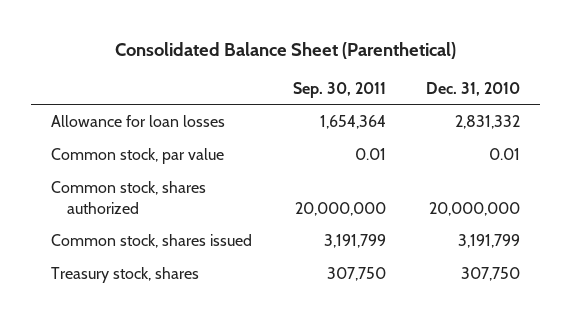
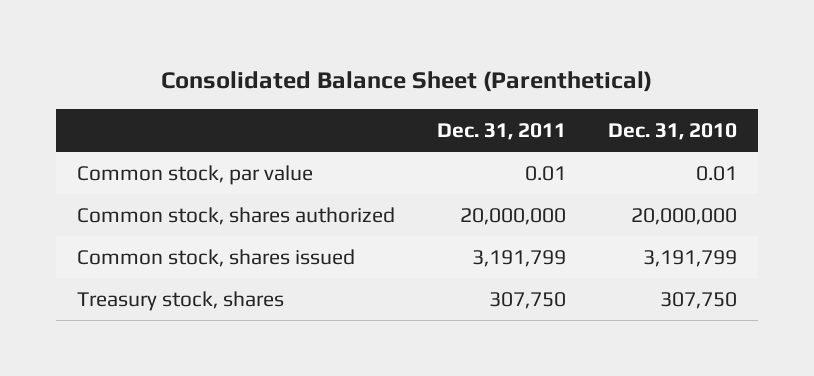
- | Sep. 30, 2011 | Dec. 31, 2010
+ | Dec. 31, 2011 | Dec. 31, 2010
- Allowance for loan losses | 1,654,364 | 2,831,332

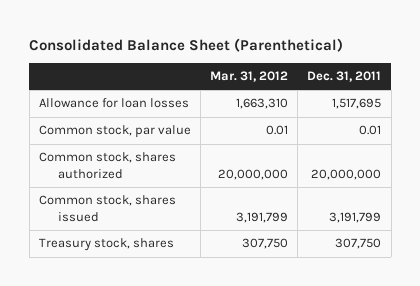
- | Dec. 31, 2011 | Dec. 31, 2010
+ | Mar. 31, 2012 | Dec. 31, 2011
+ Allowance for loan losses | 1,663,310 | 1,517,695

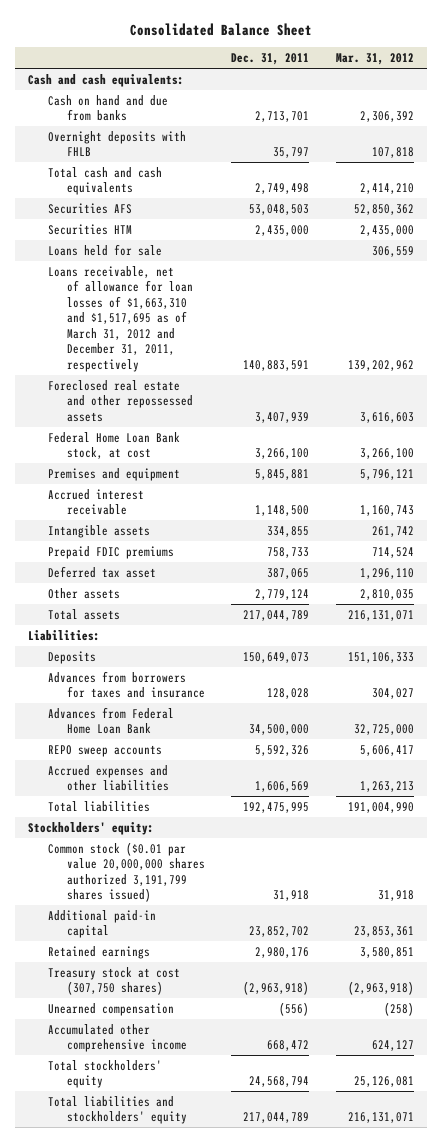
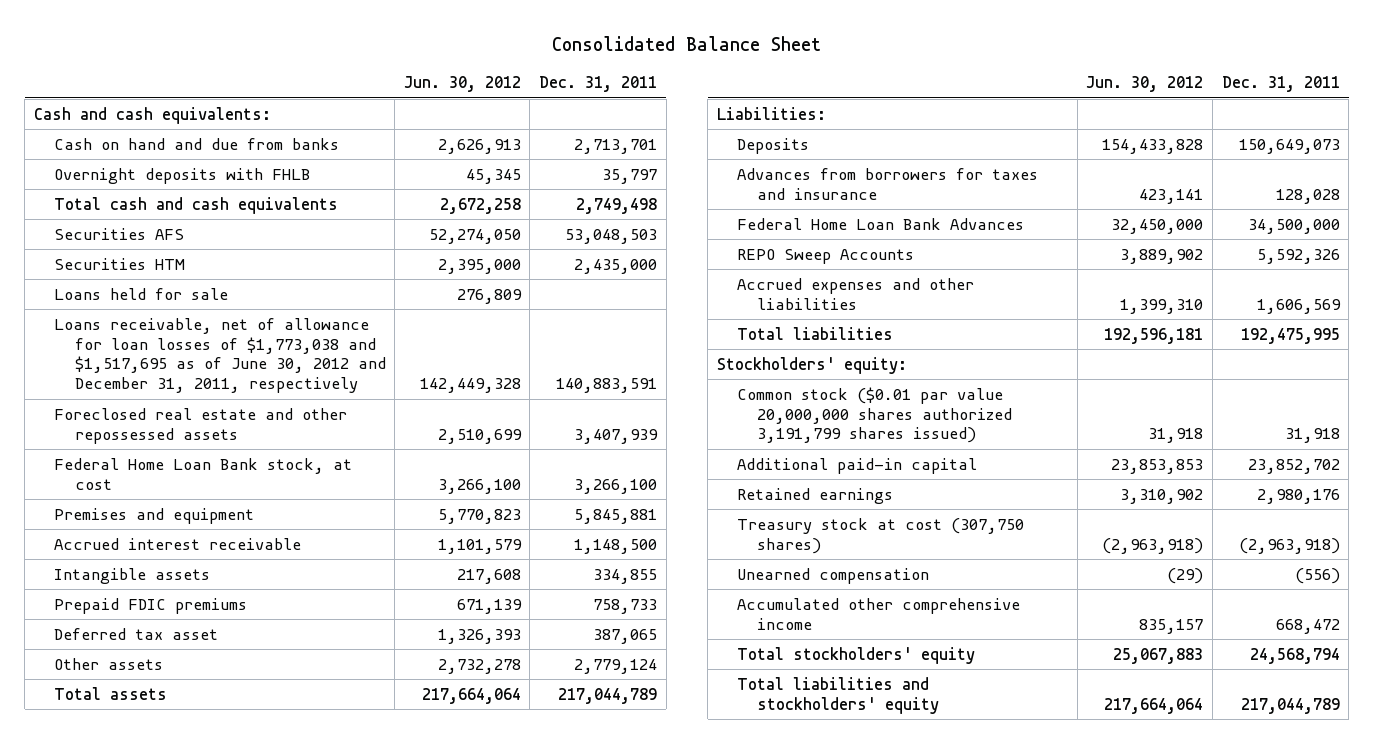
- | Dec. 31, 2011 | Mar. 31, 2012
+ | Jun. 30, 2012 | Dec. 31, 2011
- Loans receivable, net of allowance for loan losses of $1,663,310 and $1,517,695 as of March 31, 2012 and December 31, 2011, respectively | 140,883,591 | 139,202,962
+ Loans receivable, net of allowance for loan losses of $1,773,038 and $1,517,695 as of June 30, 2012 and December 31, 2011, respectively | 142,449,328 | 140,883,591
- Advances from Federal Home Loan Bank | 34,500,000 | 32,725,000
- REPO sweep accounts | 5,592,326 | 5,606,417
+ Federal Home Loan Bank Advances | 32,450,000 | 34,500,000
+ REPO Sweep Accounts | 3,889,902 | 5,592,326

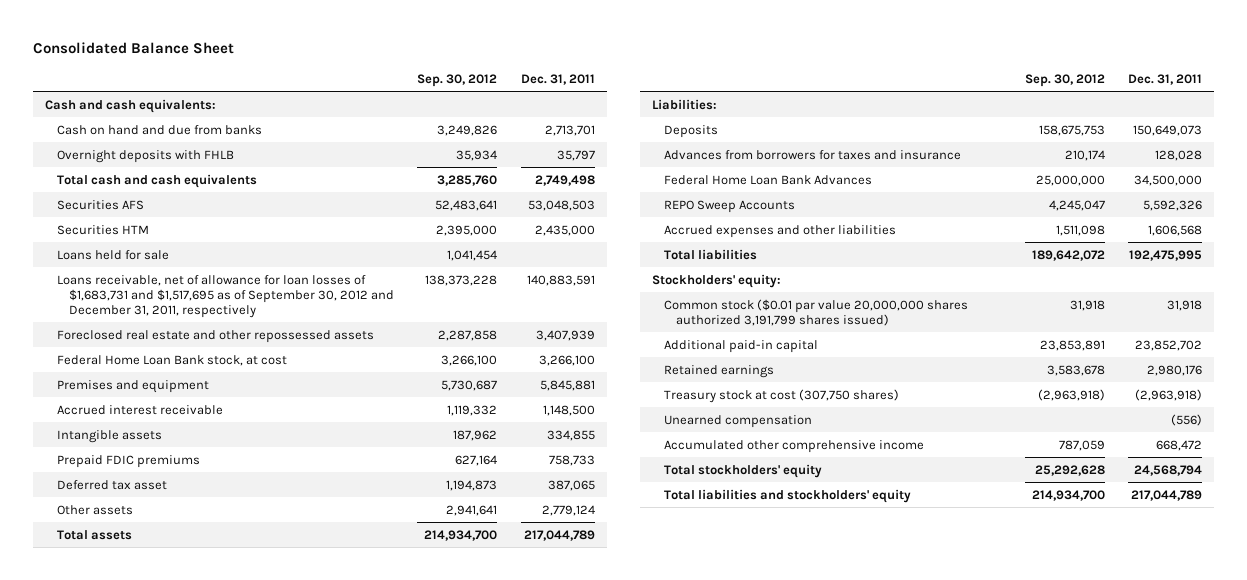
- | Jun. 30, 2012 | Dec. 31, 2011
+ | Sep. 30, 2012 | Dec. 31, 2011
- Loans receivable, net of allowance for loan losses of $1,773,038 and $1,517,695 as of June 30, 2012 and December 31, 2011, respectively | 142,449,328 | 140,883,591
+ Loans receivable, net of allowance for loan losses of $1,683,731 and $1,517,695 as of September 30, 2012 and December 31, 2011, respectively | 138,373,228 | 140,883,591
- Accrued expenses and other liabilities | 1,399,310 | 1,606,569
+ Accrued expenses and other liabilities | 1,511,098 | 1,606,568

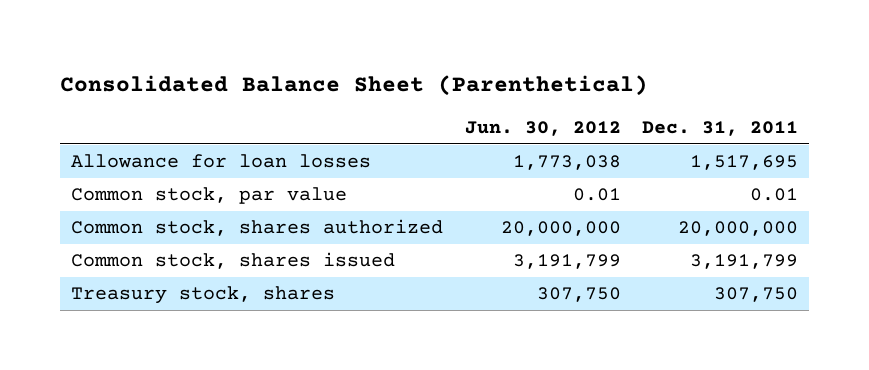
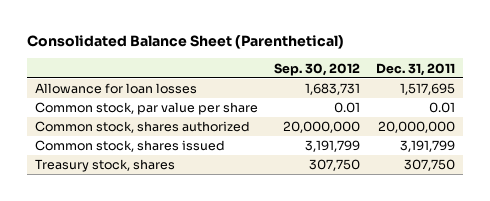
- | Jun. 30, 2012 | Dec. 31, 2011
+ | Sep. 30, 2012 | Dec. 31, 2011
- Common stock, par value | 0.01 | 0.01
+ Common stock, par value per share | 0.01 | 0.01

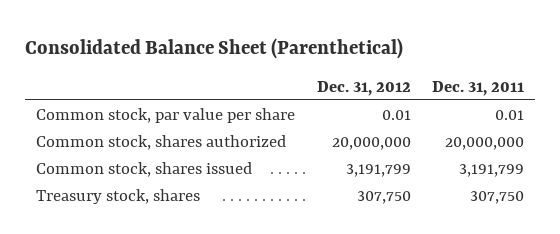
- | Sep. 30, 2012 | Dec. 31, 2011
+ | Dec. 31, 2012 | Dec. 31, 2011
- Allowance for loan losses | 1,683,731 | 1,517,695

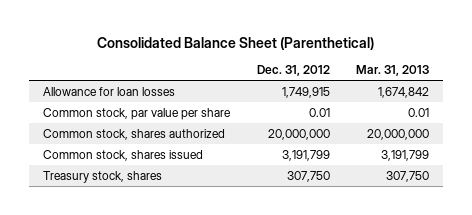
- | Dec. 31, 2012 | Dec. 31, 2011
+ | Dec. 31, 2012 | Mar. 31, 2013
+ Allowance for loan losses | 1,749,915 | 1,674,842

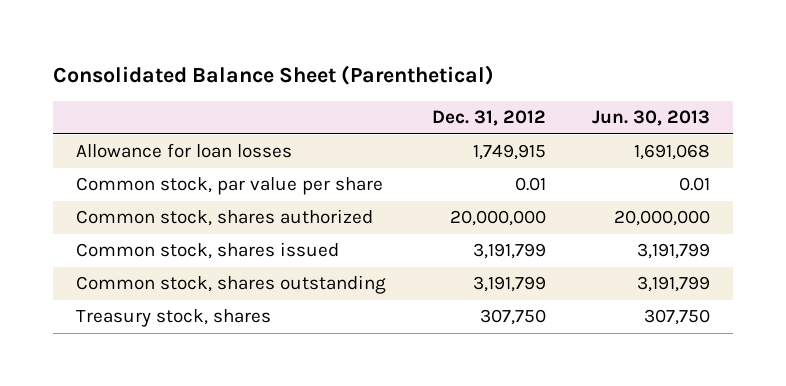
- | Dec. 31, 2012 | Mar. 31, 2013
+ | Dec. 31, 2012 | Jun. 30, 2013
+ Common stock, shares outstanding | 3,191,799 | 3,191,799

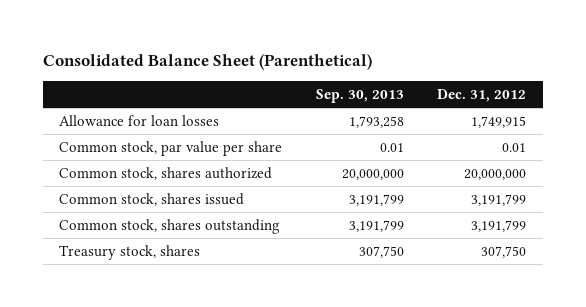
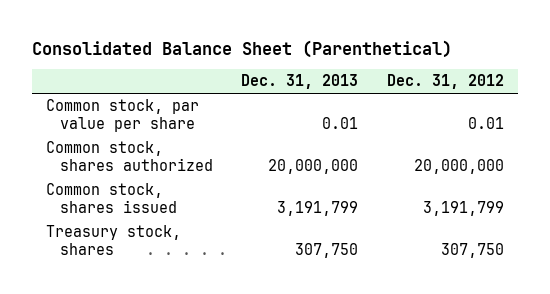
- | Sep. 30, 2013 | Dec. 31, 2012
+ | Dec. 31, 2013 | Dec. 31, 2012
- Allowance for loan losses | 1,793,258 | 1,749,915
- Common stock, shares outstanding | 3,191,799 | 3,191,799

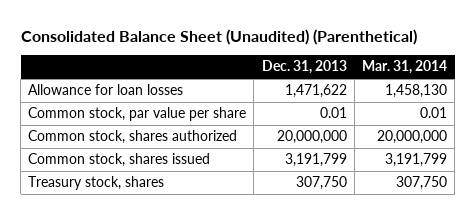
- Consolidated Balance Sheet (Parenthetical)
+ Consolidated Balance Sheet (Unaudited) (Parenthetical)
- | Dec. 31, 2013 | Dec. 31, 2012
+ | Dec. 31, 2013 | Mar. 31, 2014
+ Allowance for loan losses | 1,471,622 | 1,458,130

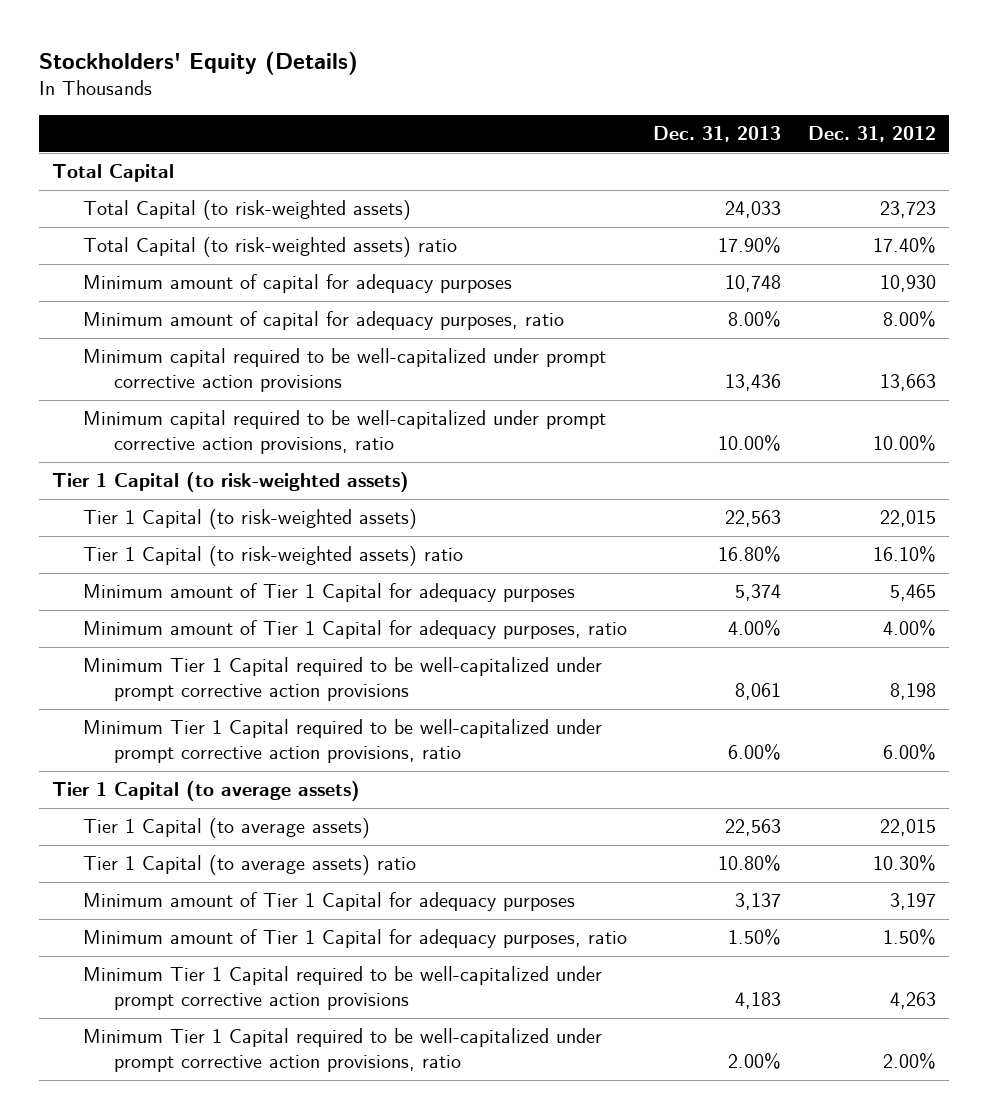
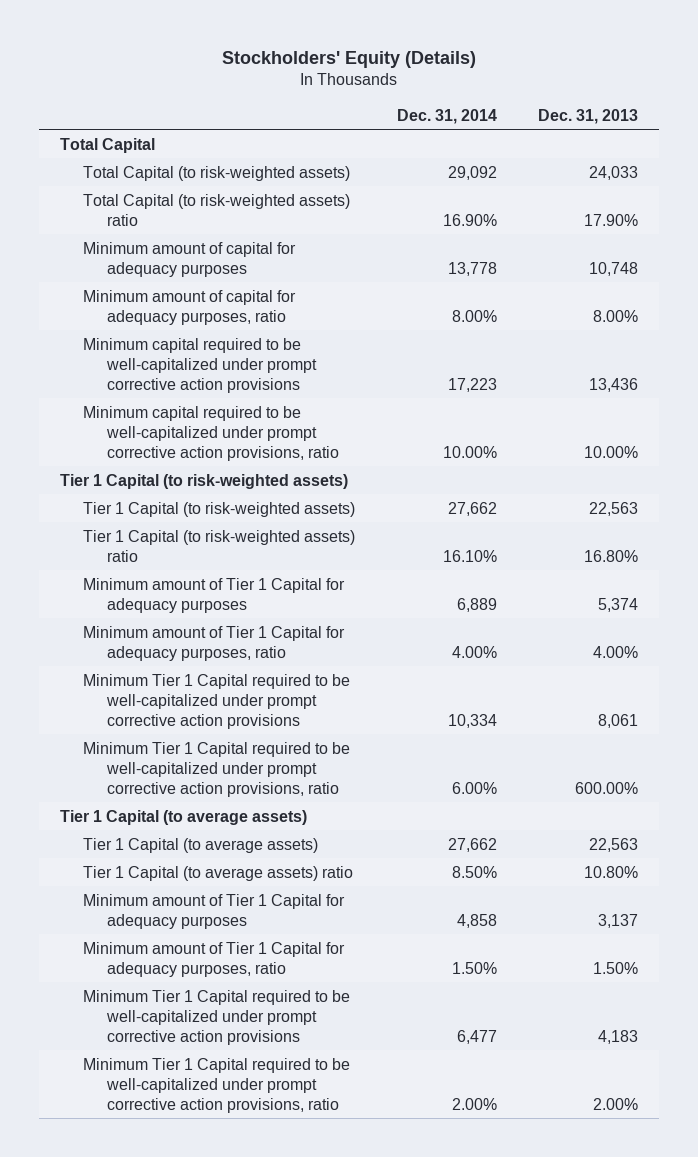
- | Dec. 31, 2013 | Dec. 31, 2012
+ | Dec. 31, 2014 | Dec. 31, 2013
- Minimum Tier 1 Capital required to be well-capitalized under prompt corrective action provisions, ratio | 6.00% | 6.00%
+ Minimum Tier 1 Capital required to be well-capitalized under prompt corrective action provisions, ratio | 6.00% | 600.00%

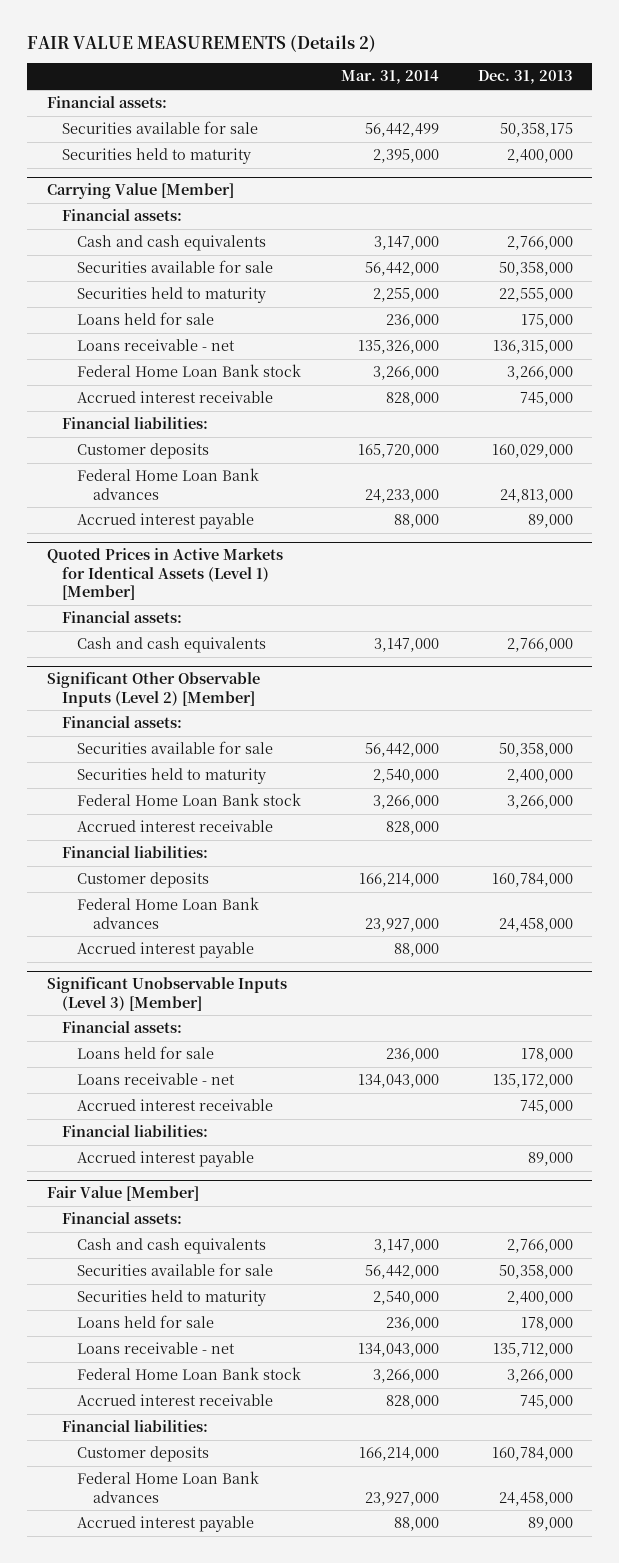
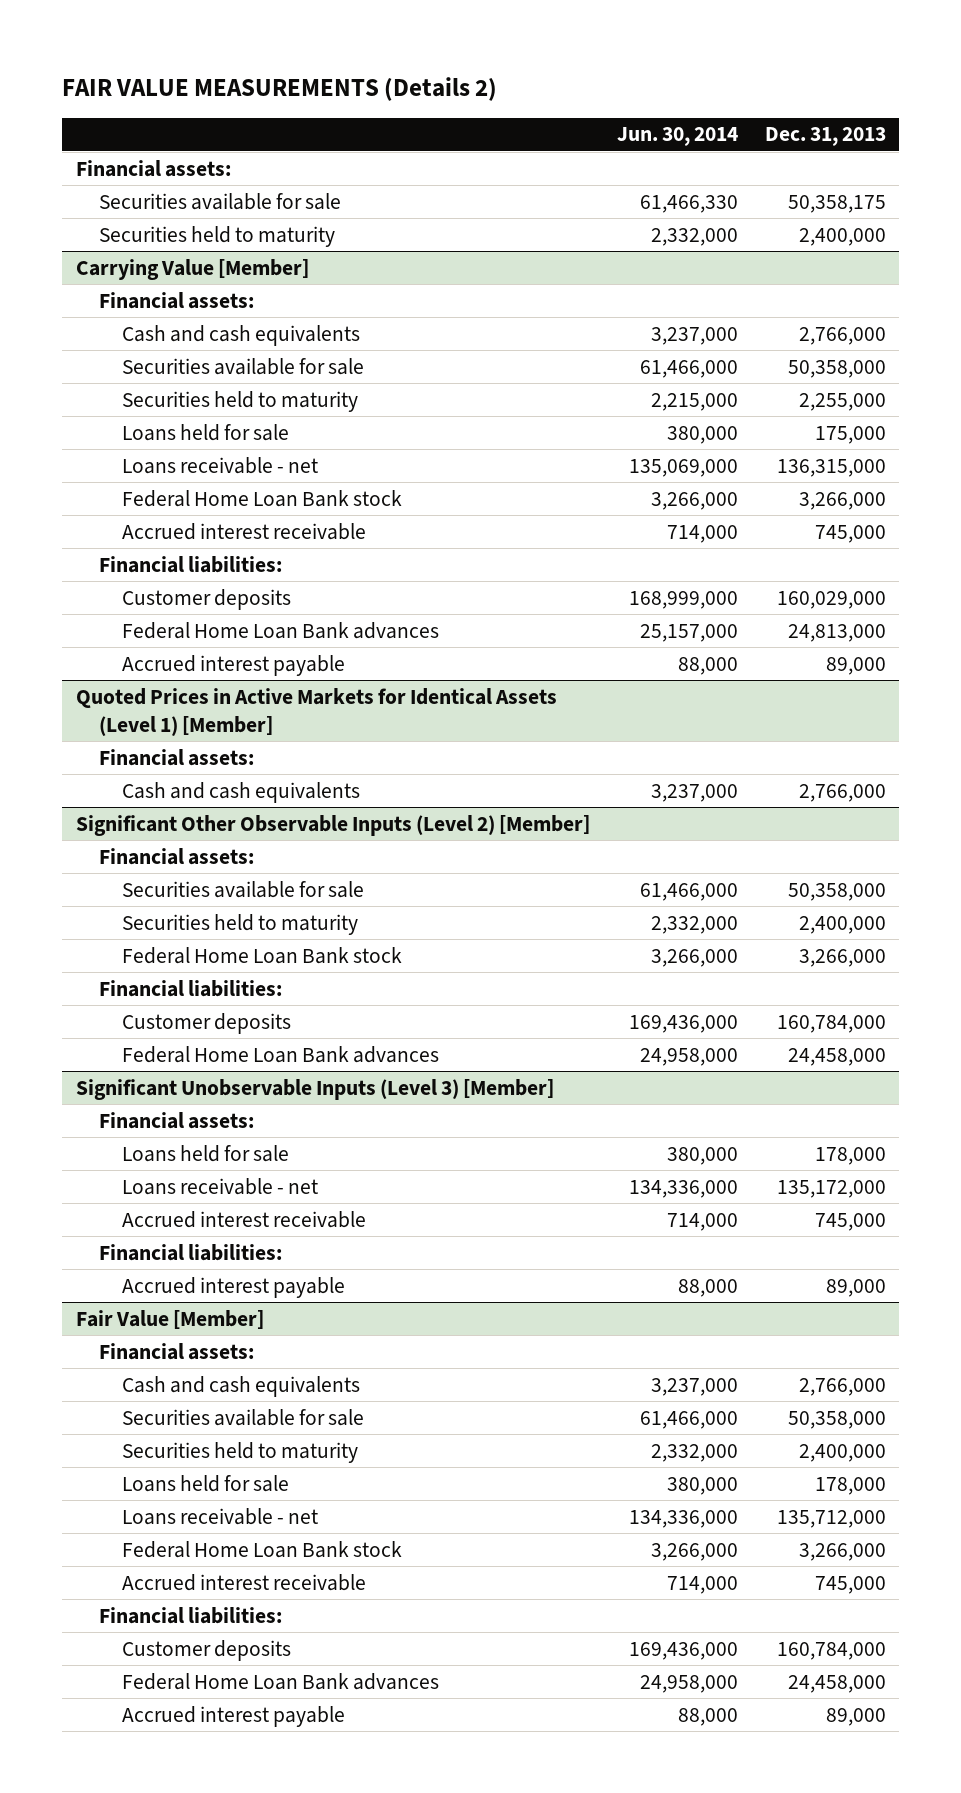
- | Mar. 31, 2014 | Dec. 31, 2013
+ | Jun. 30, 2014 | Dec. 31, 2013
@ Carrying Value [Member]
- Securities held to maturity | 2,255,000 | 22,555,000
+ Securities held to maturity | 2,215,000 | 2,255,000
@ Significant Other Observable Inputs (Level 2) [Member]
- Accrued interest receivable | 828,000 |
- Accrued interest payable | 88,000 |

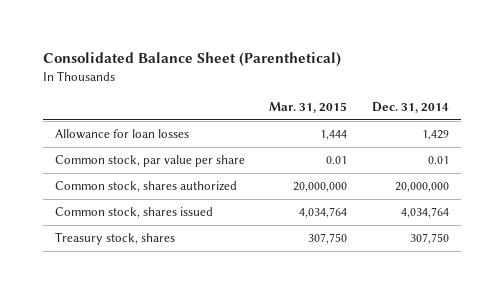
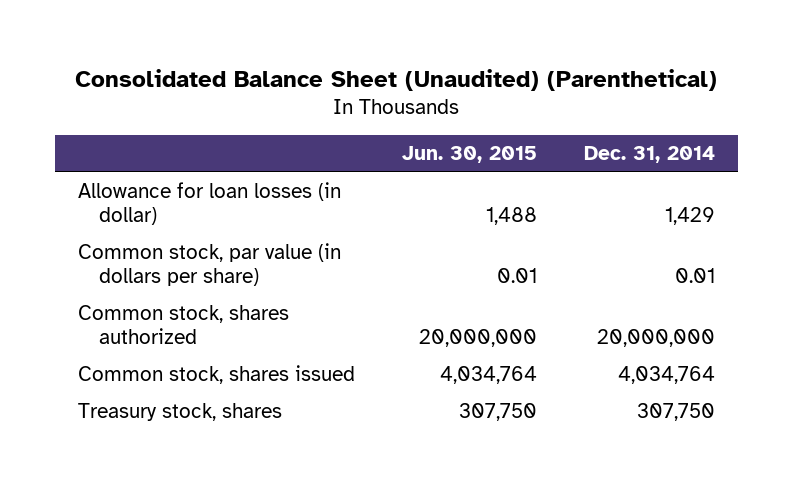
- Consolidated Balance Sheet (Parenthetical)
+ Consolidated Balance Sheet (Unaudited) (Parenthetical)
- | Mar. 31, 2015 | Dec. 31, 2014
+ | Jun. 30, 2015 | Dec. 31, 2014
- Allowance for loan losses | 1,444 | 1,429
- Common stock, par value per share | 0.01 | 0.01
+ Allowance for loan losses (in dollar) | 1,488 | 1,429
+ Common stock, par value (in dollars per share) | 0.01 | 0.01

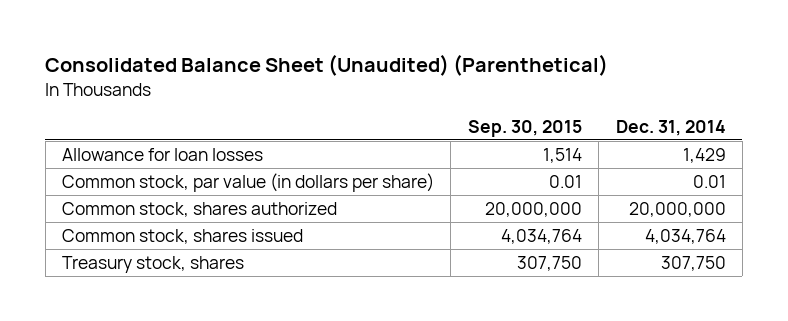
- | Jun. 30, 2015 | Dec. 31, 2014
+ | Sep. 30, 2015 | Dec. 31, 2014
- Allowance for loan losses (in dollar) | 1,488 | 1,429
+ Allowance for loan losses | 1,514 | 1,429

